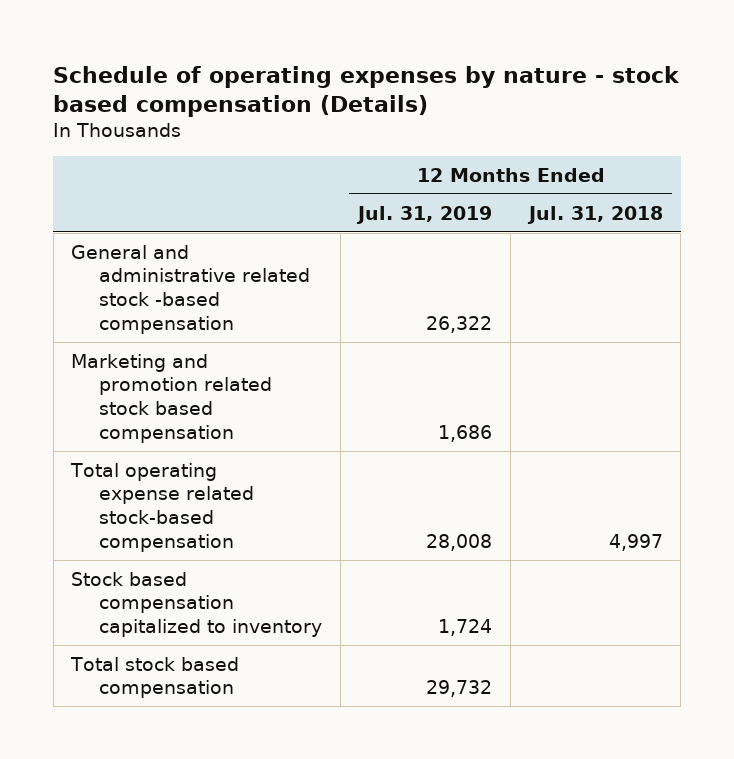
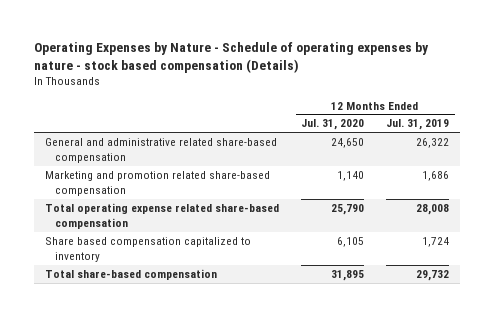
- Schedule of operating expenses by nature - stock based compensation (Details)
+ Operating Expenses by Nature - Schedule of operating expenses by nature - stock based compensation (Details)
- | 12 Months Ended Jul. 31, 2019 | 12 Months Ended Jul. 31, 2018
+ | 12 Months Ended Jul. 31, 2020 | 12 Months Ended Jul. 31, 2019
- General and administrative related stock -based compensation | 26,322 |
- Marketing and promotion related stock based compensation | 1,686 |
- Total operating expense related stock-based compensation | 28,008 | 4,997
- Stock based compensation capitalized to inventory | 1,724 |
- Total stock based compensation | 29,732 |
+ General and administrative related share-based compensation | 24,650 | 26,322
+ Marketing and promotion related share-based compensation | 1,140 | 1,686
+ Total operating expense related share-based compensation | 25,790 | 28,008
+ Share based compensation capitalized to inventory | 6,105 | 1,724
+ Total share-based compensation | 31,895 | 29,732

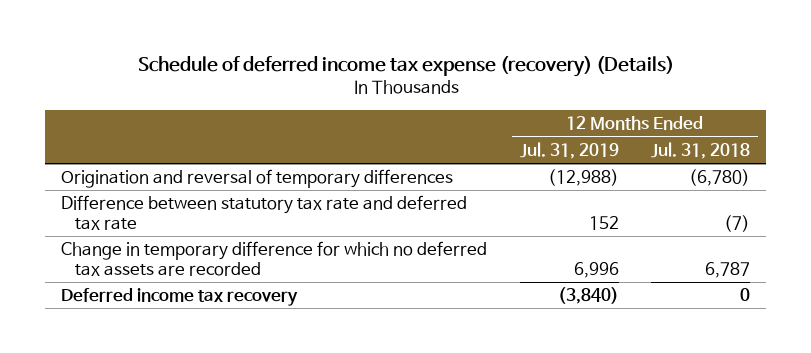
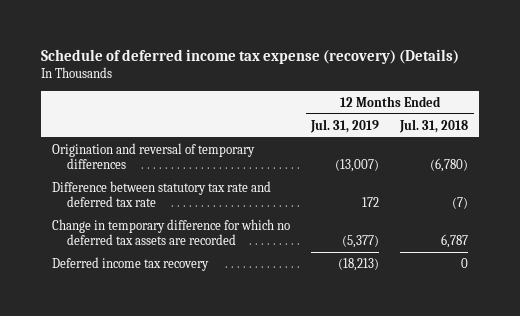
- Origination and reversal of temporary differences | (12,988) | (6,780)
- Difference between statutory tax rate and deferred tax rate | 152 | (7)
- Change in temporary difference for which no deferred tax assets are recorded | 6,996 | 6,787
- Deferred income tax recovery | (3,840) | 0
+ Origination and reversal of temporary differences | (13,007) | (6,780)
+ Difference between statutory tax rate and deferred tax rate | 172 | (7)
+ Change in temporary difference for which no deferred tax assets are recorded | (5,377) | 6,787
+ Deferred income tax recovery | (18,213) | 0

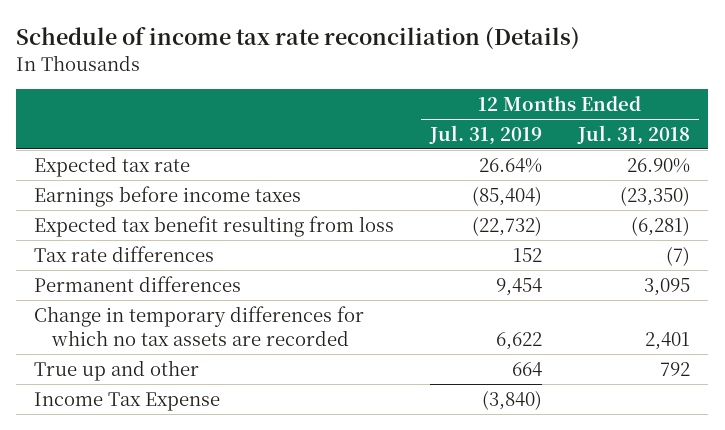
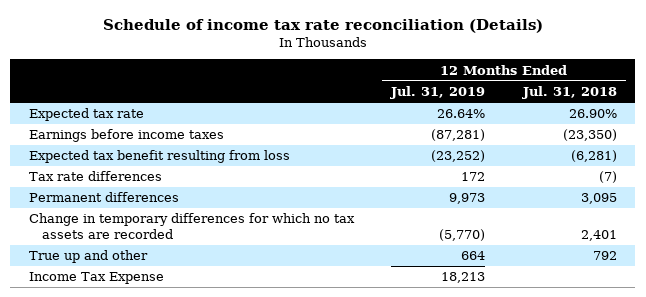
- Earnings before income taxes | (85,404) | (23,350)
- Expected tax benefit resulting from loss | (22,732) | (6,281)
- Tax rate differences | 152 | (7)
- Permanent differences | 9,454 | 3,095
- Change in temporary differences for which no tax assets are recorded | 6,622 | 2,401
+ Earnings before income taxes | (87,281) | (23,350)
+ Expected tax benefit resulting from loss | (23,252) | (6,281)
+ Tax rate differences | 172 | (7)
+ Permanent differences | 9,973 | 3,095
+ Change in temporary differences for which no tax assets are recorded | (5,770) | 2,401
- Income Tax Expense | (3,840) |
+ Income Tax Expense | 18,213 |

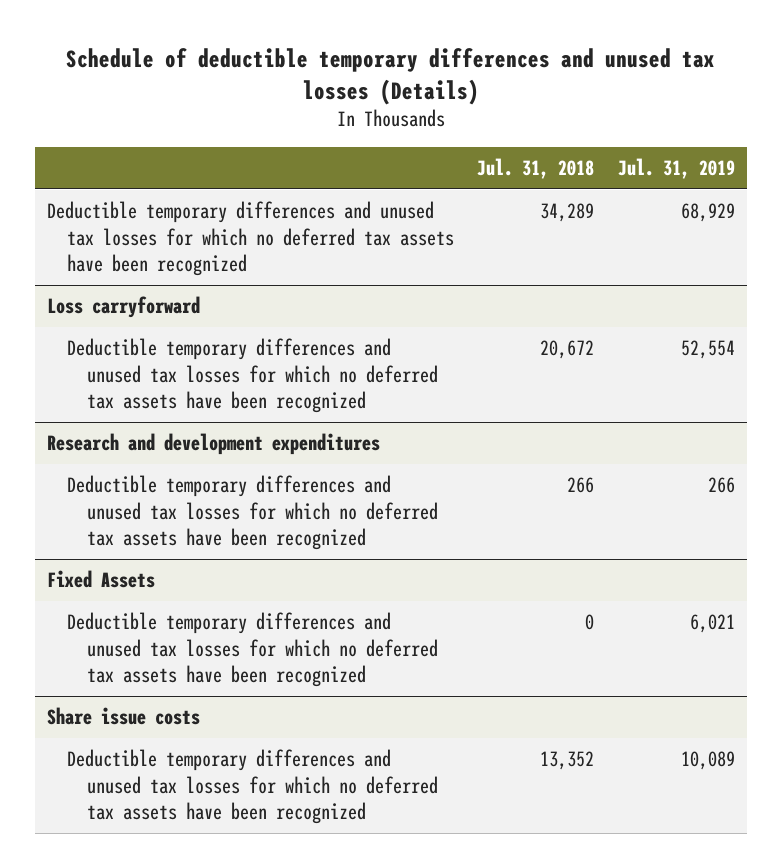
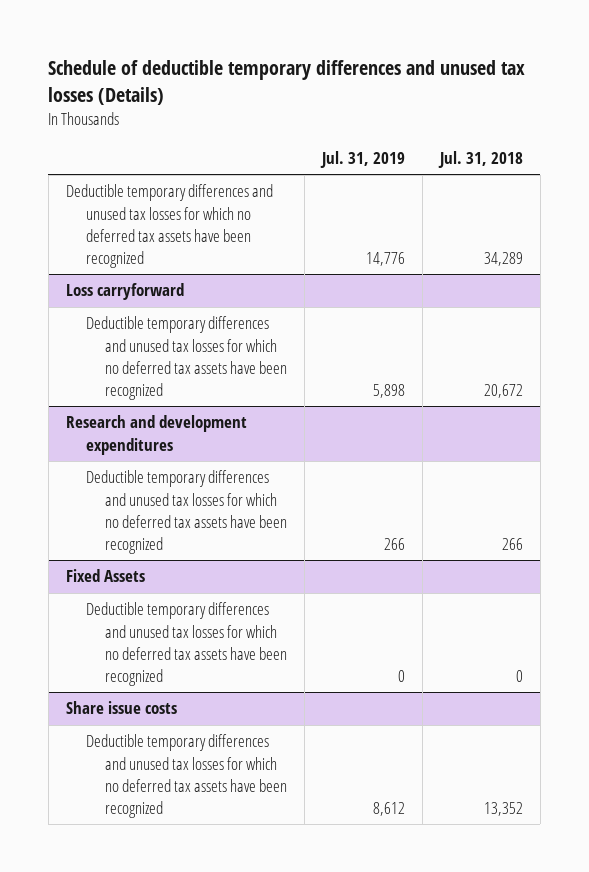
- | Jul. 31, 2018 | Jul. 31, 2019
+ | Jul. 31, 2019 | Jul. 31, 2018
- Deductible temporary differences and unused tax losses for which no deferred tax assets have been recognized | 34,289 | 68,929
+ Deductible temporary differences and unused tax losses for which no deferred tax assets have been recognized | 14,776 | 34,289
@ Loss carryforward
- Deductible temporary differences and unused tax losses for which no deferred tax assets have been recognized | 20,672 | 52,554
+ Deductible temporary differences and unused tax losses for which no deferred tax assets have been recognized | 5,898 | 20,672
@ Fixed Assets
- Deductible temporary differences and unused tax losses for which no deferred tax assets have been recognized | 0 | 6,021
+ Deductible temporary differences and unused tax losses for which no deferred tax assets have been recognized | 0 | 0
@ Share issue costs
- Deductible temporary differences and unused tax losses for which no deferred tax assets have been recognized | 13,352 | 10,089
+ Deductible temporary differences and unused tax losses for which no deferred tax assets have been recognized | 8,612 | 13,352

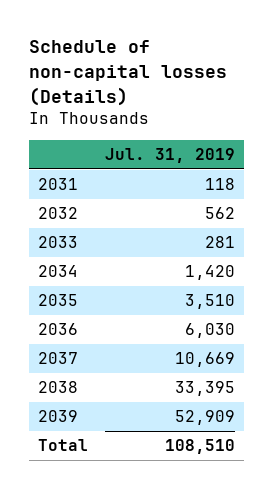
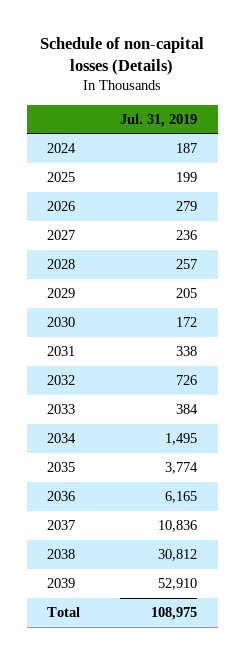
- 2031 | 118
- 2032 | 562
- 2033 | 281
- 2034 | 1,420
- 2035 | 3,510
- 2036 | 6,030
- 2037 | 10,669
- 2038 | 33,395
- 2039 | 52,909
- Total | 108,510
+ 2024 | 187
+ 2025 | 199
+ 2026 | 279
+ 2027 | 236
+ 2028 | 257
+ 2029 | 205
+ 2030 | 172
+ 2031 | 338
+ 2032 | 726
+ 2033 | 384
+ 2034 | 1,495
+ 2035 | 3,774
+ 2036 | 6,165
+ 2037 | 10,836
+ 2038 | 30,812
+ 2039 | 52,910
+ Total | 108,975

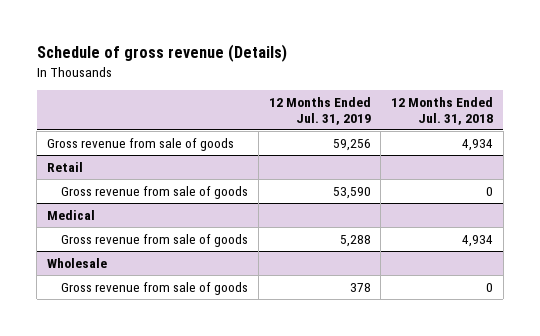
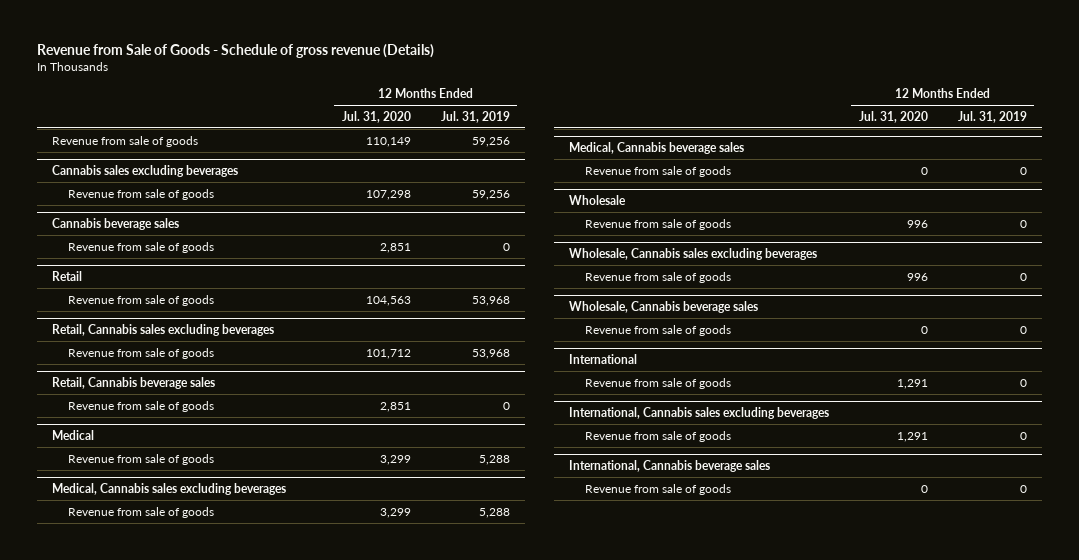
- Schedule of gross revenue (Details)
+ Revenue from Sale of Goods - Schedule of gross revenue (Details)
- | 12 Months Ended Jul. 31, 2019 | 12 Months Ended Jul. 31, 2018
+ | 12 Months Ended Jul. 31, 2020 | 12 Months Ended Jul. 31, 2019
- Gross revenue from sale of goods | 59,256 | 4,934
+ Revenue from sale of goods | 110,149 | 59,256
+ Cannabis sales excluding beverages
+ Revenue from sale of goods | 107,298 | 59,256
+ Cannabis beverage sales
+ Revenue from sale of goods | 2,851 | 0
@ Retail
- Gross revenue from sale of goods | 53,590 | 0
+ Revenue from sale of goods | 104,563 | 53,968
+ Retail, Cannabis sales excluding beverages
+ Revenue from sale of goods | 101,712 | 53,968
+ Retail, Cannabis beverage sales
+ Revenue from sale of goods | 2,851 | 0
@ Medical
- Gross revenue from sale of goods | 5,288 | 4,934
+ Revenue from sale of goods | 3,299 | 5,288
+ Medical, Cannabis sales excluding beverages
+ Revenue from sale of goods | 3,299 | 5,288
+ Medical, Cannabis beverage sales
+ Revenue from sale of goods | 0 | 0
@ Wholesale
- Gross revenue from sale of goods | 378 | 0
+ Revenue from sale of goods | 996 | 0
+ Wholesale, Cannabis sales excluding beverages
+ Revenue from sale of goods | 996 | 0
+ Wholesale, Cannabis beverage sales
+ Revenue from sale of goods | 0 | 0
+ International
+ Revenue from sale of goods | 1,291 | 0
+ International, Cannabis sales excluding beverages
+ Revenue from sale of goods | 1,291 | 0
+ International, Cannabis beverage sales
+ Revenue from sale of goods | 0 | 0

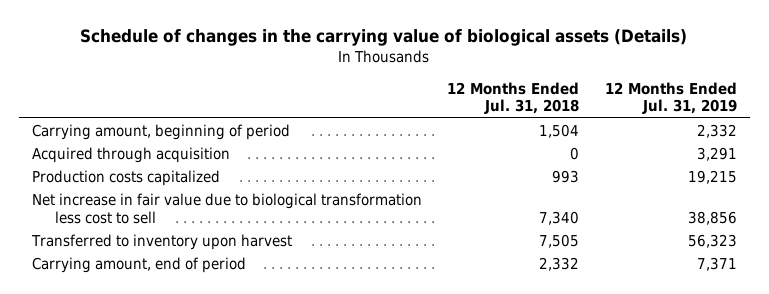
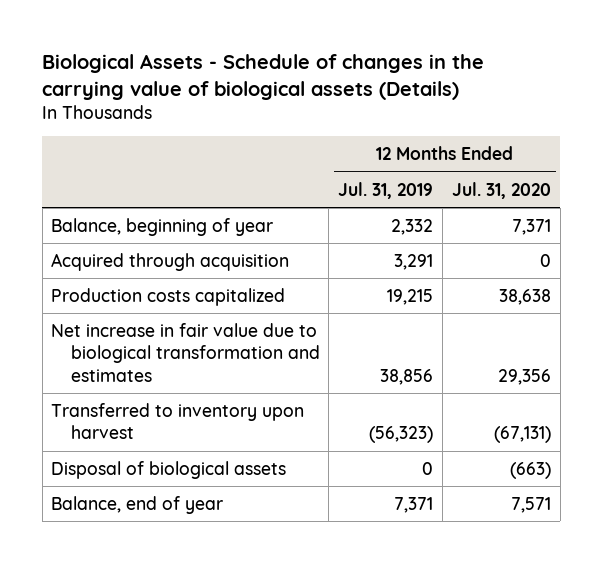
- Schedule of changes in the carrying value of biological assets (Details)
+ Biological Assets - Schedule of changes in the carrying value of biological assets (Details)
- | 12 Months Ended Jul. 31, 2018 | 12 Months Ended Jul. 31, 2019
+ | 12 Months Ended Jul. 31, 2019 | 12 Months Ended Jul. 31, 2020
- Carrying amount, beginning of period | 1,504 | 2,332
+ Balance, beginning of year | 2,332 | 7,371
- Net increase in fair value due to biological transformation less cost to sell | 7,340 | 38,856
- Transferred to inventory upon harvest | 7,505 | 56,323
- Carrying amount, end of period | 2,332 | 7,371
+ Net increase in fair value due to biological transformation and estimates | 38,856 | 29,356
+ Transferred to inventory upon harvest | (56,323) | (67,131)
+ Disposal of biological assets | 0 | (663)
+ Balance, end of year | 7,371 | 7,571

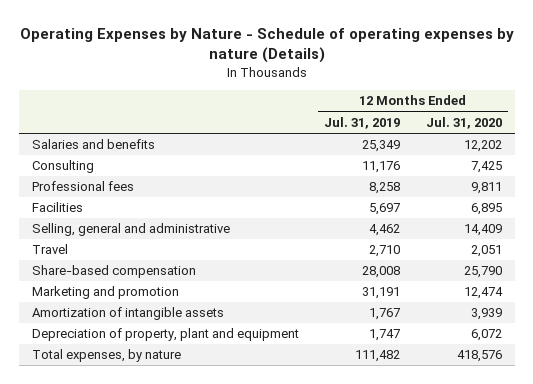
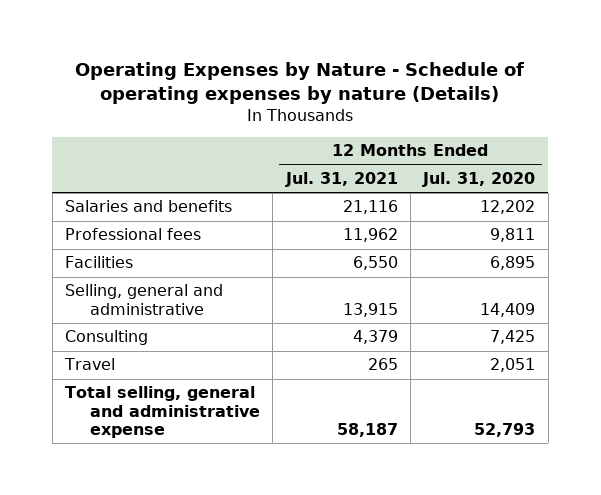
- | 12 Months Ended Jul. 31, 2019 | 12 Months Ended Jul. 31, 2020
+ | 12 Months Ended Jul. 31, 2021 | 12 Months Ended Jul. 31, 2020
moved down: Consulting | 4,379 | 7,425
- Share-based compensation | 28,008 | 25,790
- Marketing and promotion | 31,191 | 12,474
- Amortization of intangible assets | 1,767 | 3,939
- Depreciation of property, plant and equipment | 1,747 | 6,072
- Total expenses, by nature | 111,482 | 418,576
+ Total selling, general and administrative expense | 58,187 | 52,793

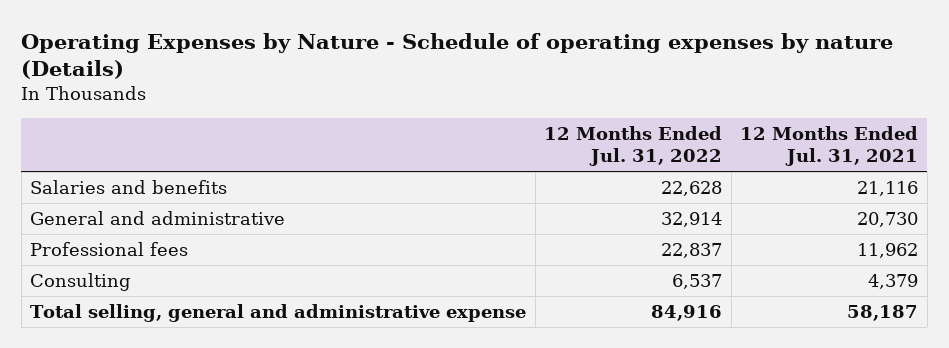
- | 12 Months Ended Jul. 31, 2021 | 12 Months Ended Jul. 31, 2020
+ | 12 Months Ended Jul. 31, 2022 | 12 Months Ended Jul. 31, 2021
+ General and administrative | 32,914 | 20,730
- Facilities | 6,550 | 6,895
- Selling, general and administrative | 13,915 | 14,409
- Travel | 265 | 2,051

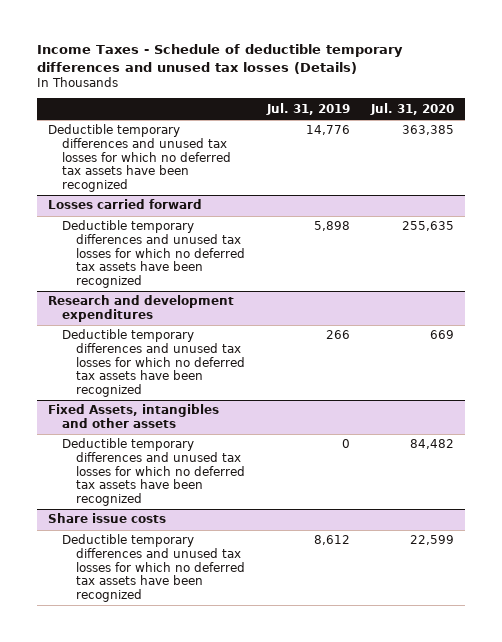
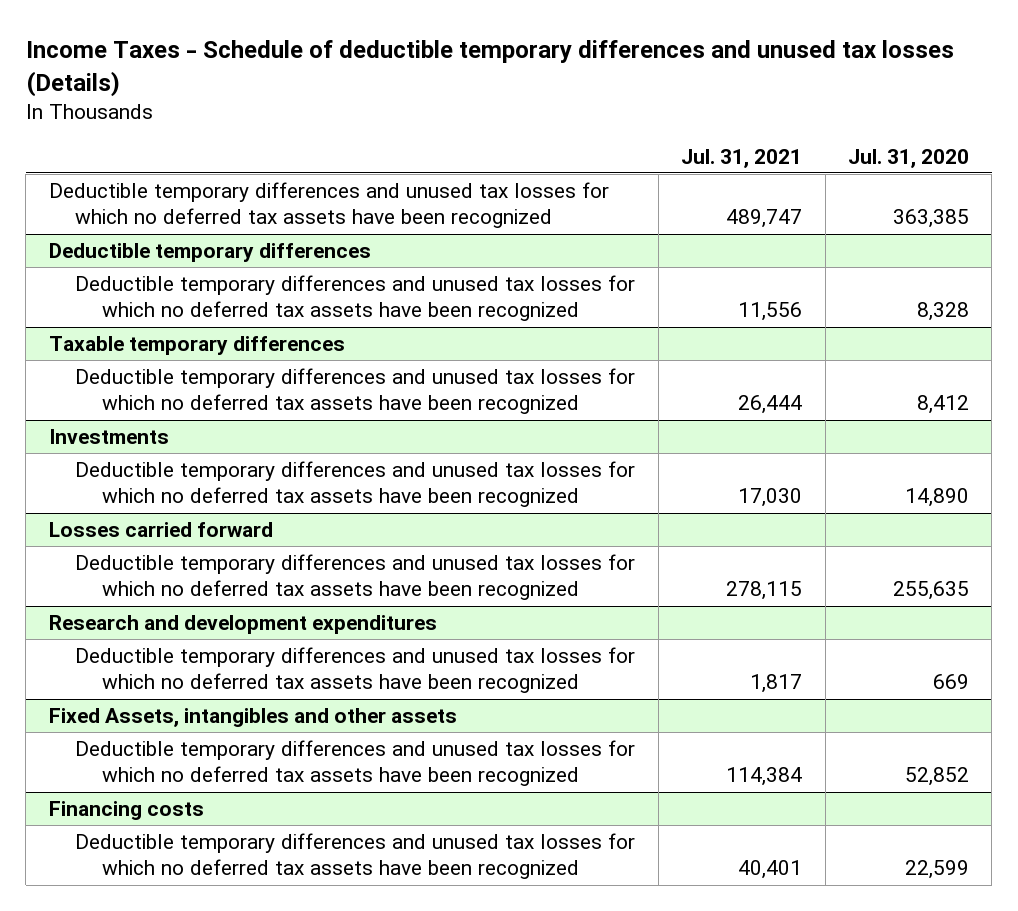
- | Jul. 31, 2019 | Jul. 31, 2020
+ | Jul. 31, 2021 | Jul. 31, 2020
+ Deductible temporary differences
+ Deductible temporary differences and unused tax losses for which no deferred tax assets have been recognized | 11,556 | 8,328
+ Taxable temporary differences
+ Deductible temporary differences and unused tax losses for which no deferred tax assets have been recognized | 26,444 | 8,412
+ Investments
+ Deductible temporary differences and unused tax losses for which no deferred tax assets have been recognized | 17,030 | 14,890
@ Fixed Assets, intangibles and other assets
- Deductible temporary differences and unused tax losses for which no deferred tax assets have been recognized | 0 | 84,482
- Share issue costs
@ Fixed Assets, intangibles and other assets
+ Deductible temporary differences and unused tax losses for which no deferred tax assets have been recognized | 114,384 | 52,852
+ Financing costs

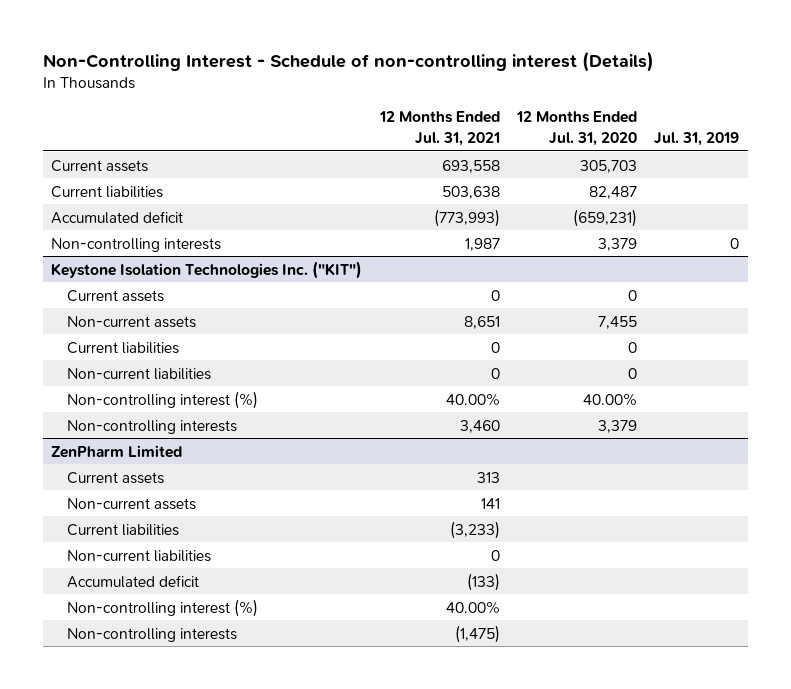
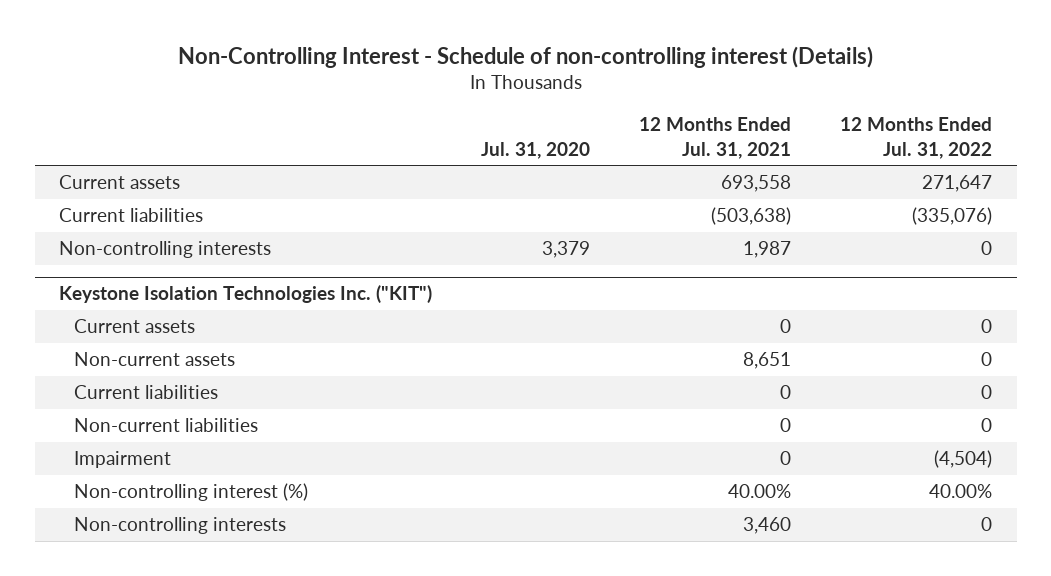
- | 12 Months Ended Jul. 31, 2021 | 12 Months Ended Jul. 31, 2020 | Jul. 31, 2019
+ | Jul. 31, 2020 | 12 Months Ended Jul. 31, 2021 | 12 Months Ended Jul. 31, 2022
- Current liabilities | 503,638 | 82,487 |
- Accumulated deficit | (773,993) | (659,231) |
+ Current liabilities | | (503,638) | (335,076)
@ Keystone Isolation Technologies Inc. ("KIT")
+ Impairment | | 0 | (4,504)
- ZenPharm Limited
- Current assets | 313 | |
- Non-current assets | 141 | |
- Current liabilities | (3,233) | |
- Non-current liabilities | 0 | |
- Accumulated deficit | (133) | |
- Non-controlling interest (%) | 40.00% | |
- Non-controlling interests | (1,475) | |

